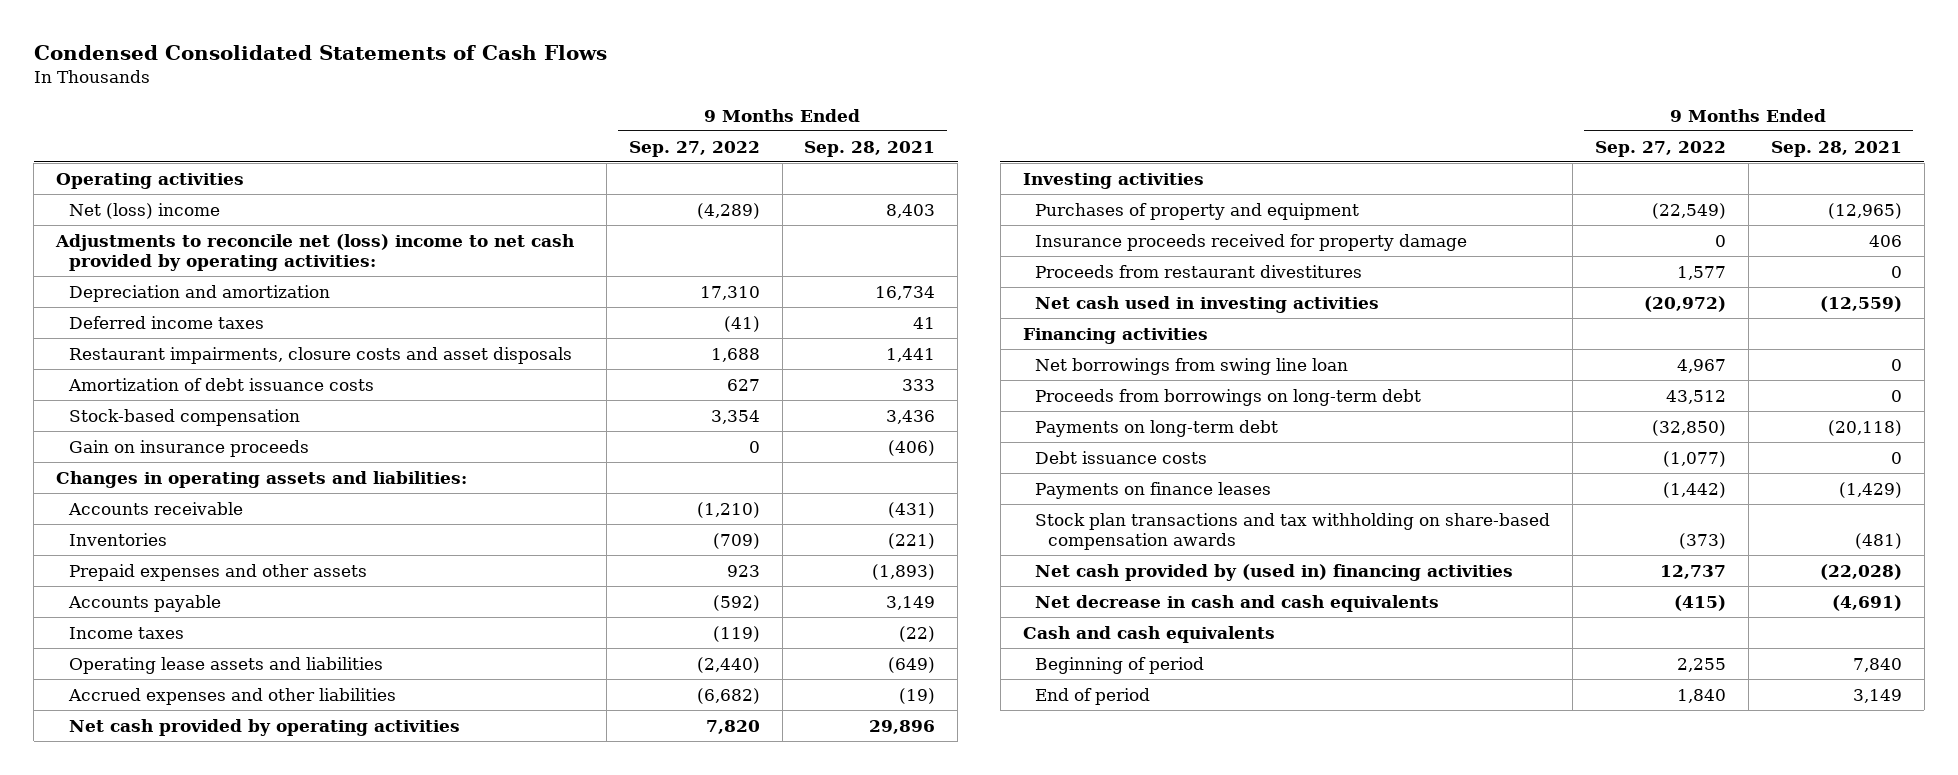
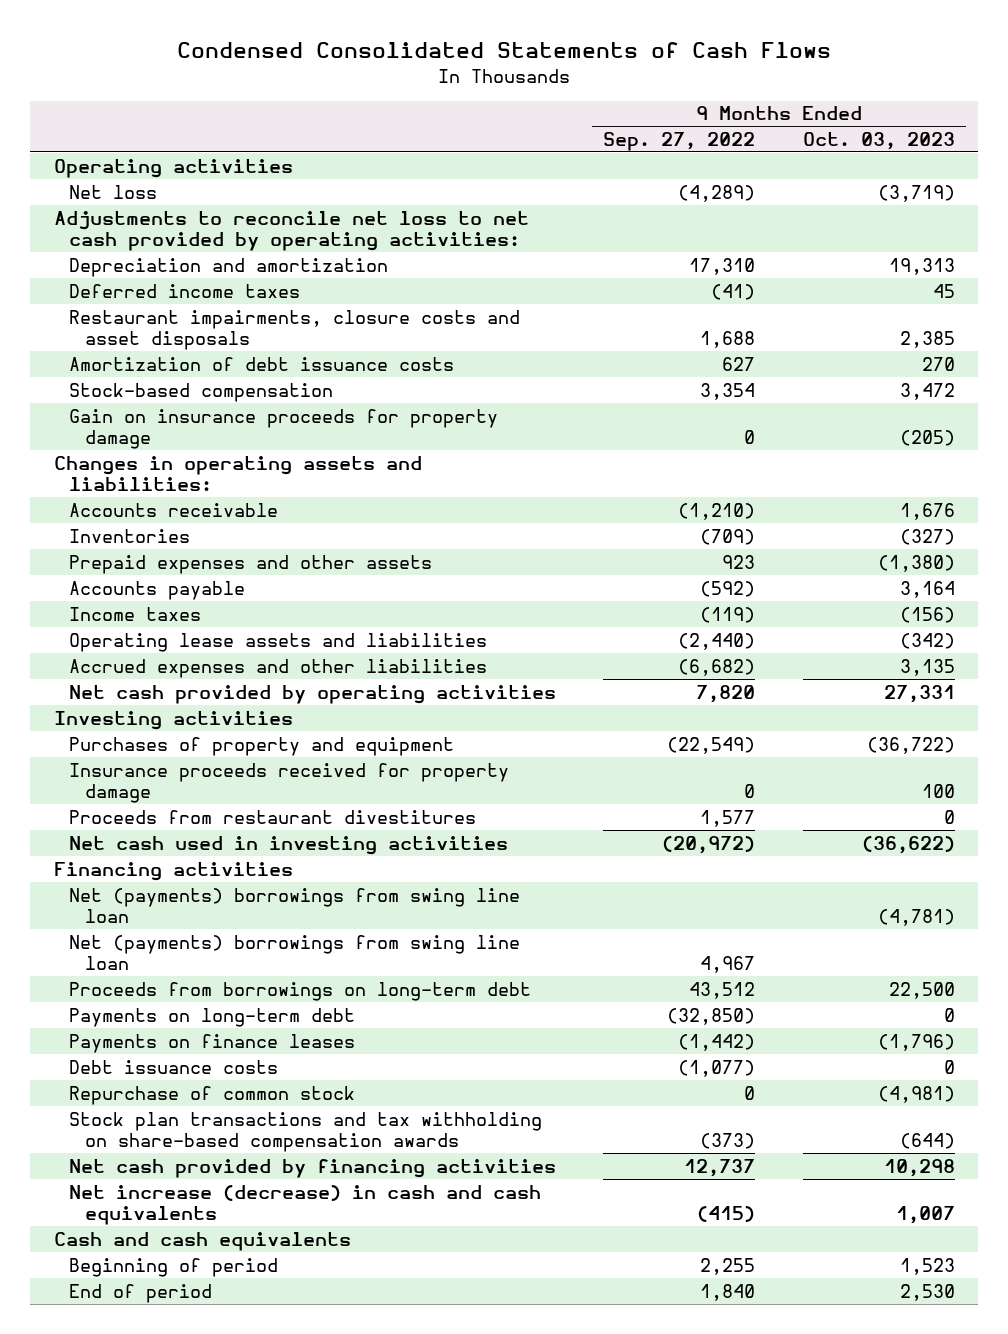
- | 9 Months Ended Sep. 27, 2022 | 9 Months Ended Sep. 28, 2021
+ | 9 Months Ended Sep. 27, 2022 | 9 Months Ended Oct. 03, 2023
- Net (loss) income | (4,289) | 8,403
- Adjustments to reconcile net (loss) income to net cash provided by operating activities:
+ Net loss | (4,289) | (3,719)
+ Adjustments to reconcile net loss to net cash provided by operating activities:
- Gain on insurance proceeds | 0 | (406)
+ Gain on insurance proceeds for property damage | 0 | (205)
- Net borrowings from swing line loan | 4,967 | 0
+ Net (payments) borrowings from swing line loan | | (4,781)
+ Net (payments) borrowings from swing line loan | 4,967 |
moved down: Debt issuance costs | (1,077) | 0
+ Repurchase of common stock | 0 | (4,981)
- Net cash provided by (used in) financing activities | 12,737 | (22,028)
- Net decrease in cash and cash equivalents | (415) | (4,691)
+ Net cash provided by financing activities | 12,737 | 10,298
+ Net increase (decrease) in cash and cash equivalents | (415) | 1,007

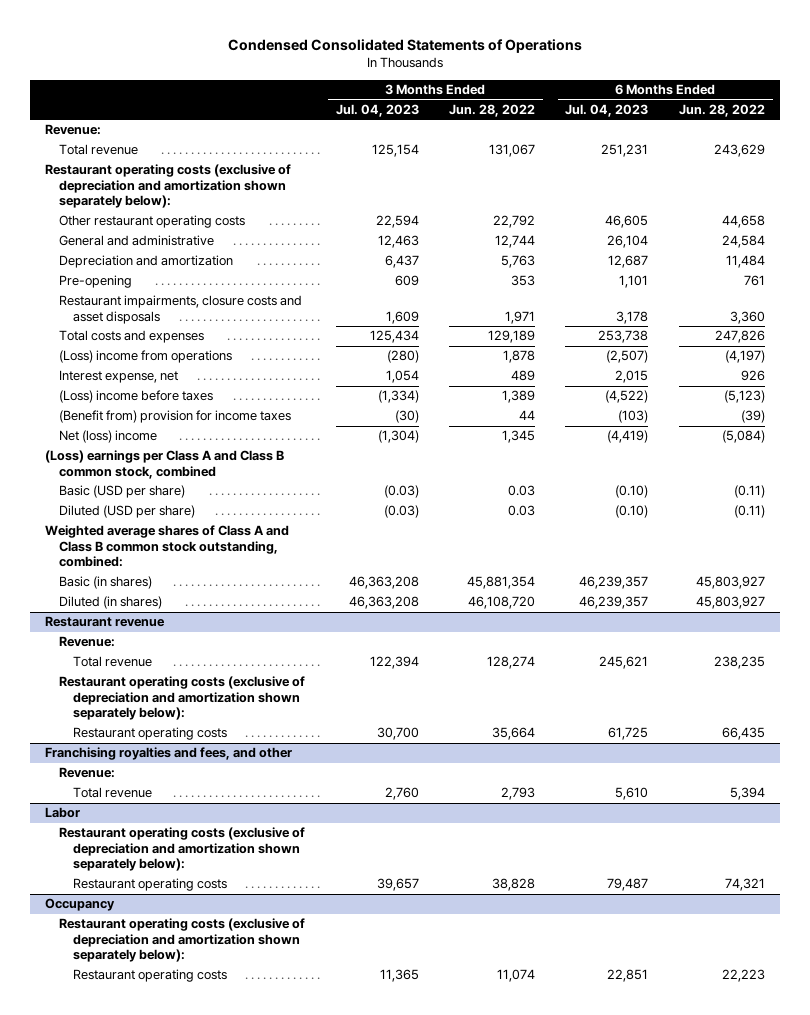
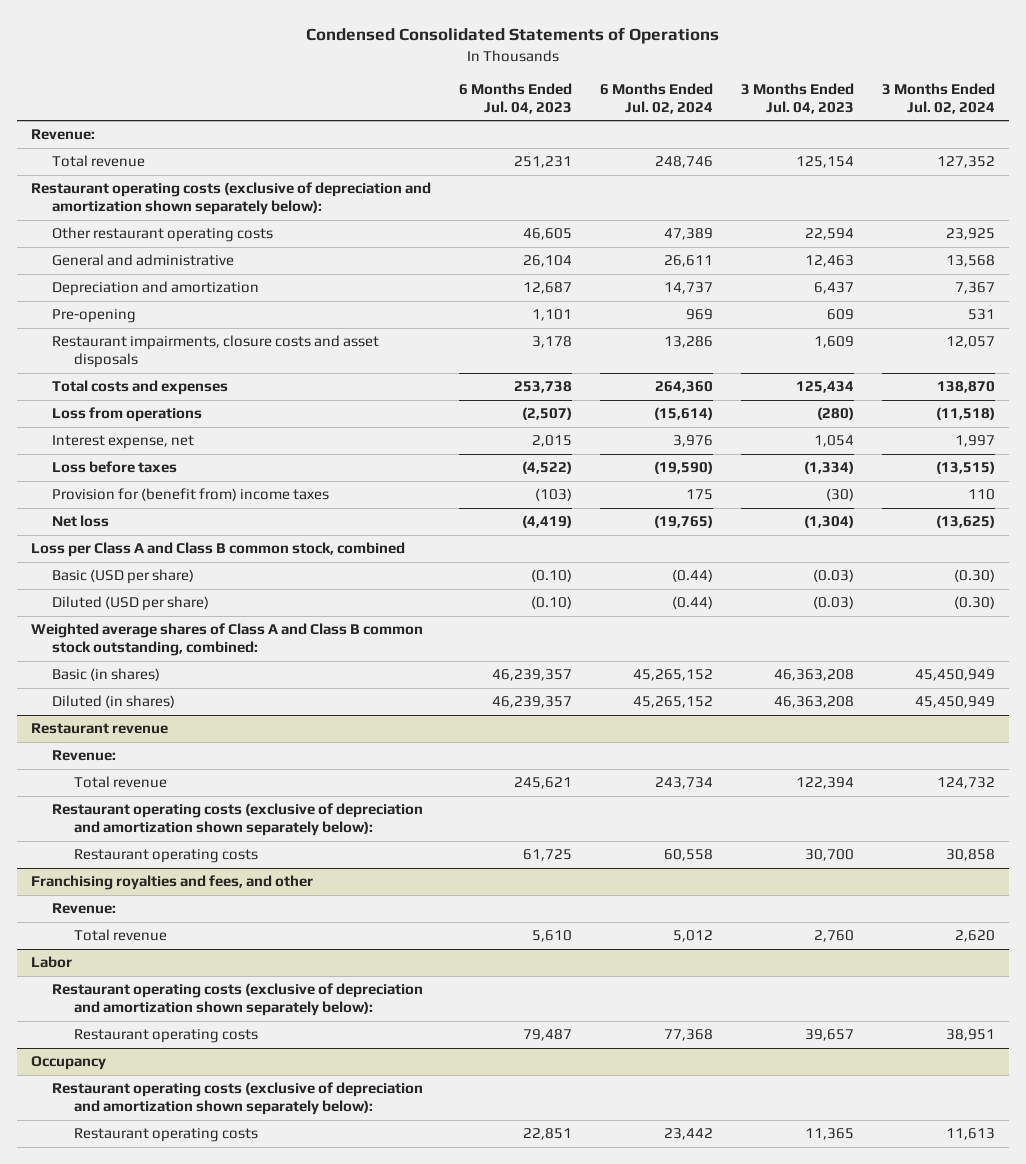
- | 3 Months Ended Jul. 04, 2023 | 3 Months Ended Jun. 28, 2022 | 6 Months Ended Jul. 04, 2023 | 6 Months Ended Jun. 28, 2022
+ | 6 Months Ended Jul. 04, 2023 | 6 Months Ended Jul. 02, 2024 | 3 Months Ended Jul. 04, 2023 | 3 Months Ended Jul. 02, 2024
- (Loss) income from operations | (280) | 1,878 | (2,507) | (4,197)
+ Loss from operations | (2,507) | (15,614) | (280) | (11,518)
- (Loss) income before taxes | (1,334) | 1,389 | (4,522) | (5,123)
- (Benefit from) provision for income taxes | (30) | 44 | (103) | (39)
- Net (loss) income | (1,304) | 1,345 | (4,419) | (5,084)
- (Loss) earnings per Class A and Class B common stock, combined
+ Loss before taxes | (4,522) | (19,590) | (1,334) | (13,515)
+ Provision for (benefit from) income taxes | (103) | 175 | (30) | 110
+ Net loss | (4,419) | (19,765) | (1,304) | (13,625)
+ Loss per Class A and Class B common stock, combined

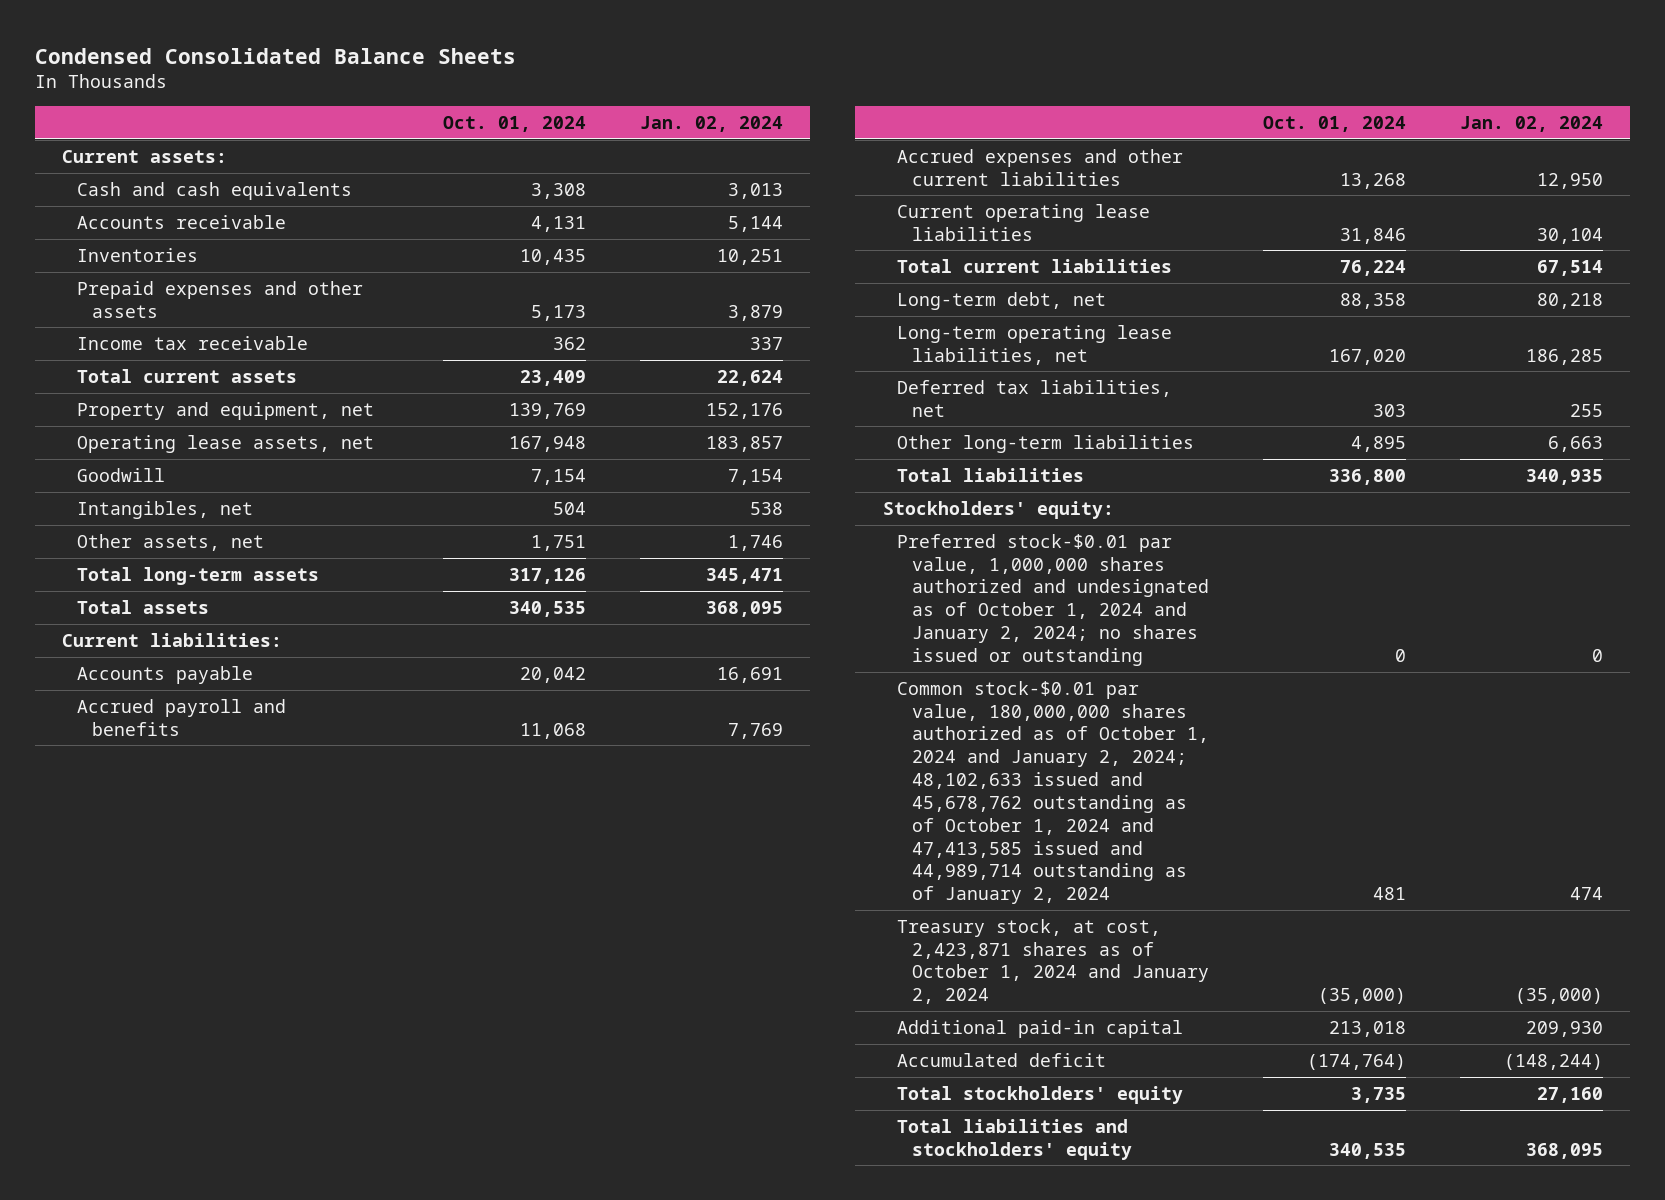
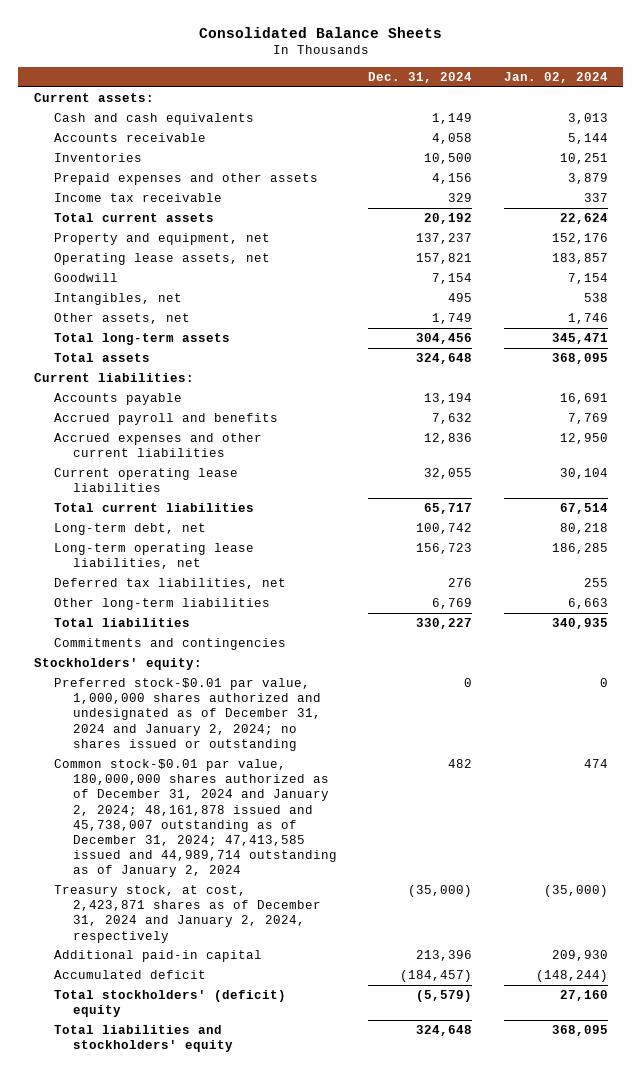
- Condensed Consolidated Balance Sheets
+ Consolidated Balance Sheets
- | Oct. 01, 2024 | Jan. 02, 2024
+ | Dec. 31, 2024 | Jan. 02, 2024
+ Commitments and contingencies
- Preferred stock-$0.01 par value, 1,000,000 shares authorized and undesignated as of October 1, 2024 and January 2, 2024; no shares issued or outstanding | 0 | 0
- Common stock-$0.01 par value, 180,000,000 shares authorized as of October 1, 2024 and January 2, 2024; 48,102,633 issued and 45,678,762 outstanding as of October 1, 2024 and 47,413,585 issued and 44,989,714 outstanding as of January 2, 2024 | 481 | 474
- Treasury stock, at cost, 2,423,871 shares as of October 1, 2024 and January 2, 2024 | (35,000) | (35,000)
+ Preferred stock-$0.01 par value, 1,000,000 shares authorized and undesignated as of December 31, 2024 and January 2, 2024; no shares issued or outstanding | 0 | 0
+ Common stock-$0.01 par value, 180,000,000 shares authorized as of December 31, 2024 and January 2, 2024; 48,161,878 issued and 45,738,007 outstanding as of December 31, 2024; 47,413,585 issued and 44,989,714 outstanding as of January 2, 2024 | 482 | 474
+ Treasury stock, at cost, 2,423,871 shares as of December 31, 2024 and January 2, 2024, respectively | (35,000) | (35,000)
- Total stockholders' equity | 3,735 | 27,160
+ Total stockholders' (deficit) equity | (5,579) | 27,160

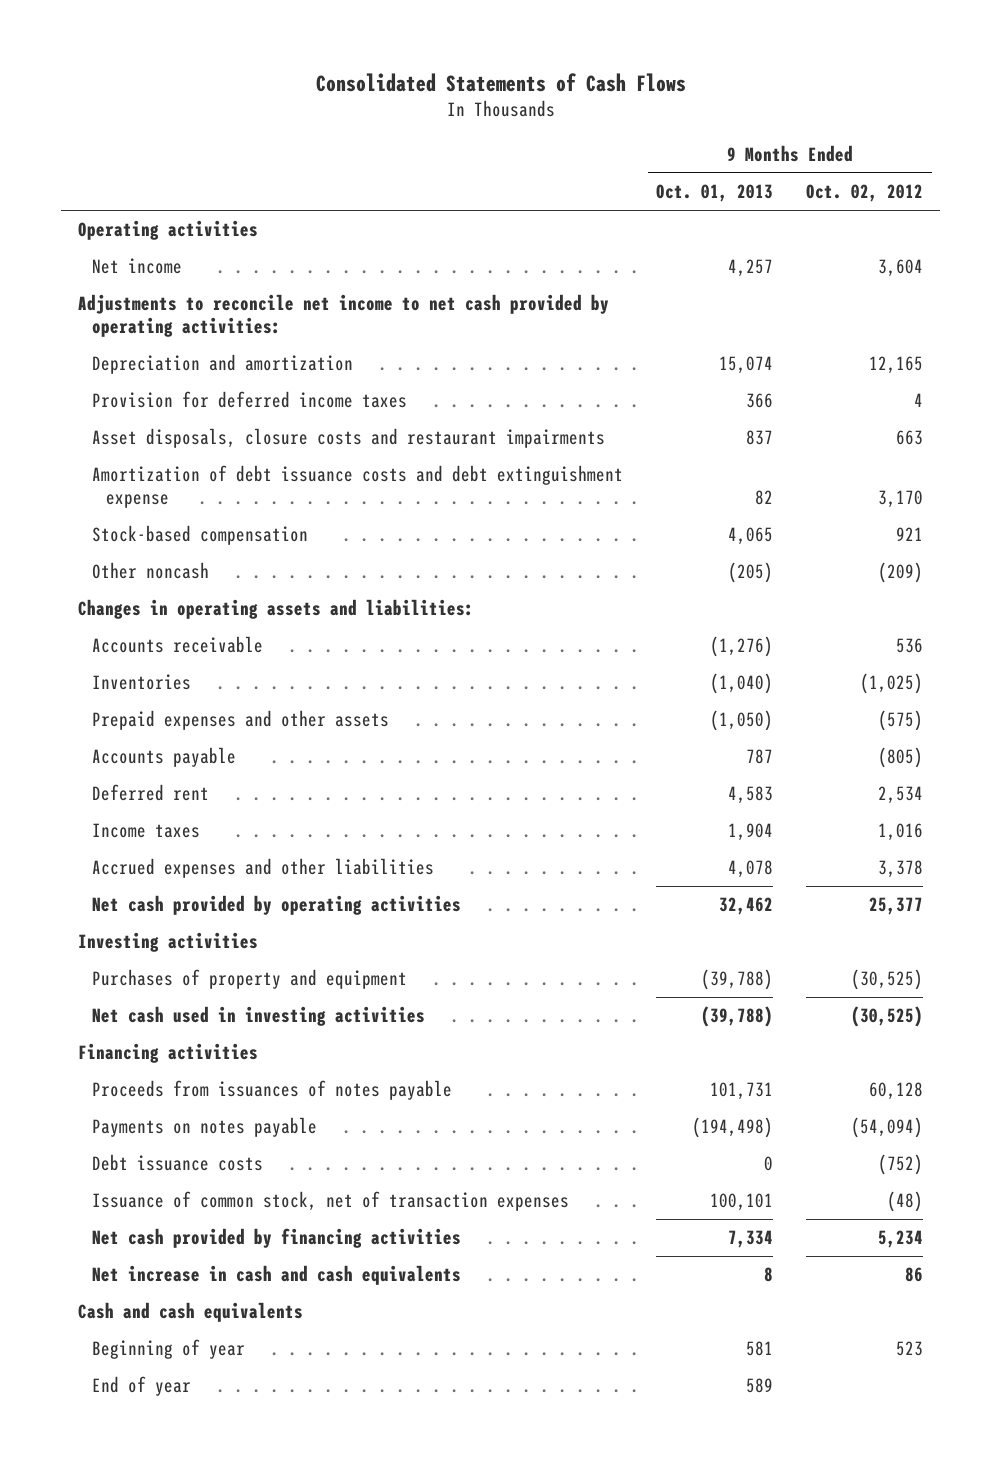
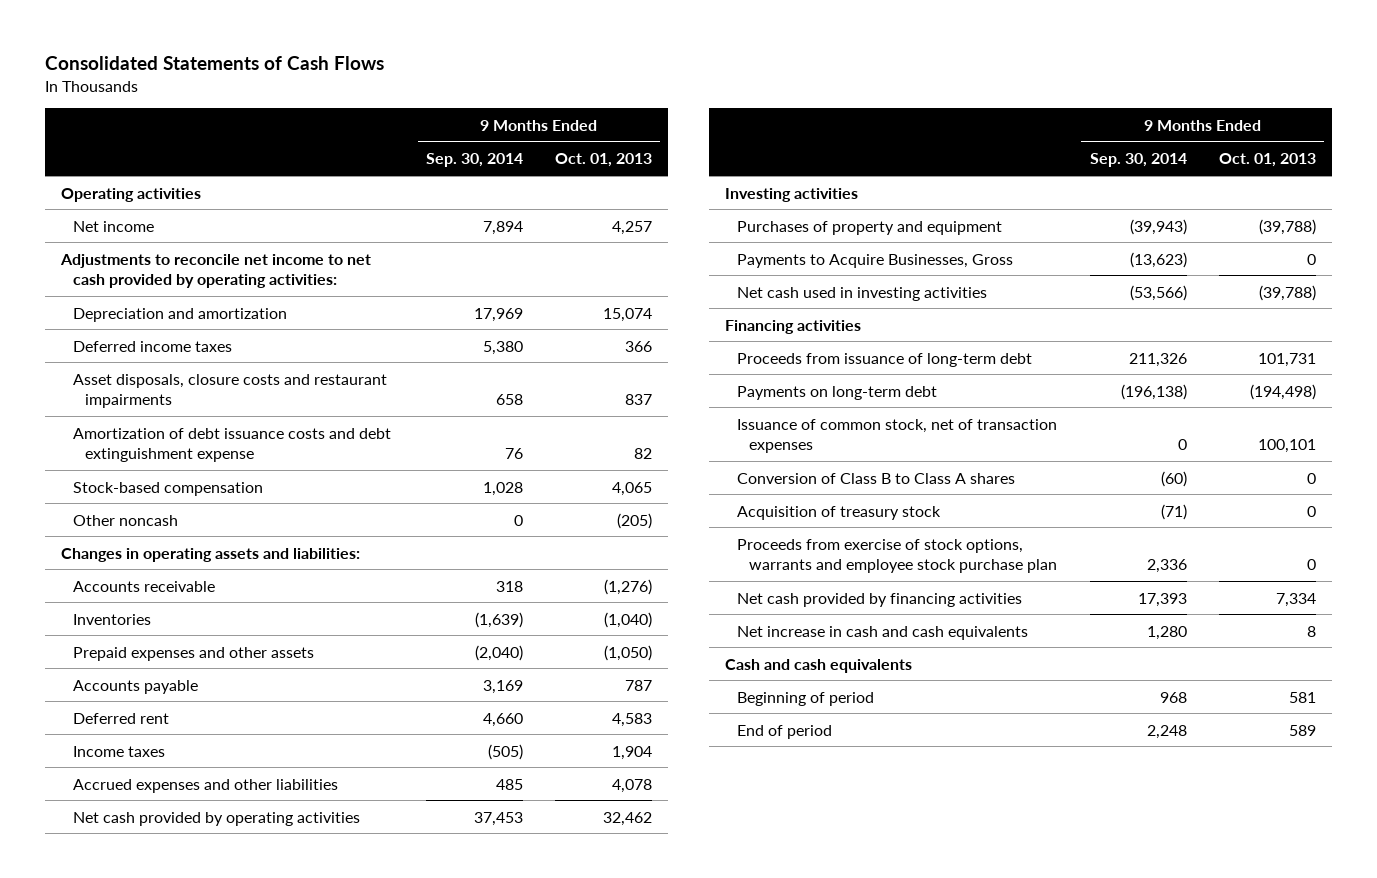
- | 9 Months Ended Oct. 01, 2013 | 9 Months Ended Oct. 02, 2012
+ | 9 Months Ended Sep. 30, 2014 | 9 Months Ended Oct. 01, 2013
- Provision for deferred income taxes | 366 | 4
+ Deferred income taxes | 5,380 | 366
+ Payments to Acquire Businesses, Gross | (13,623) | 0
- Proceeds from issuances of notes payable | 101,731 | 60,128
- Payments on notes payable | (194,498) | (54,094)
- Debt issuance costs | 0 | (752)
+ Proceeds from issuance of long-term debt | 211,326 | 101,731
+ Payments on long-term debt | (196,138) | (194,498)
+ Conversion of Class B to Class A shares | (60) | 0
+ Acquisition of treasury stock | (71) | 0
+ Proceeds from exercise of stock options, warrants and employee stock purchase plan | 2,336 | 0
- Beginning of year | 581 | 523
- End of year | 589 |
+ Beginning of period | 968 | 581
+ End of period | 2,248 | 589

